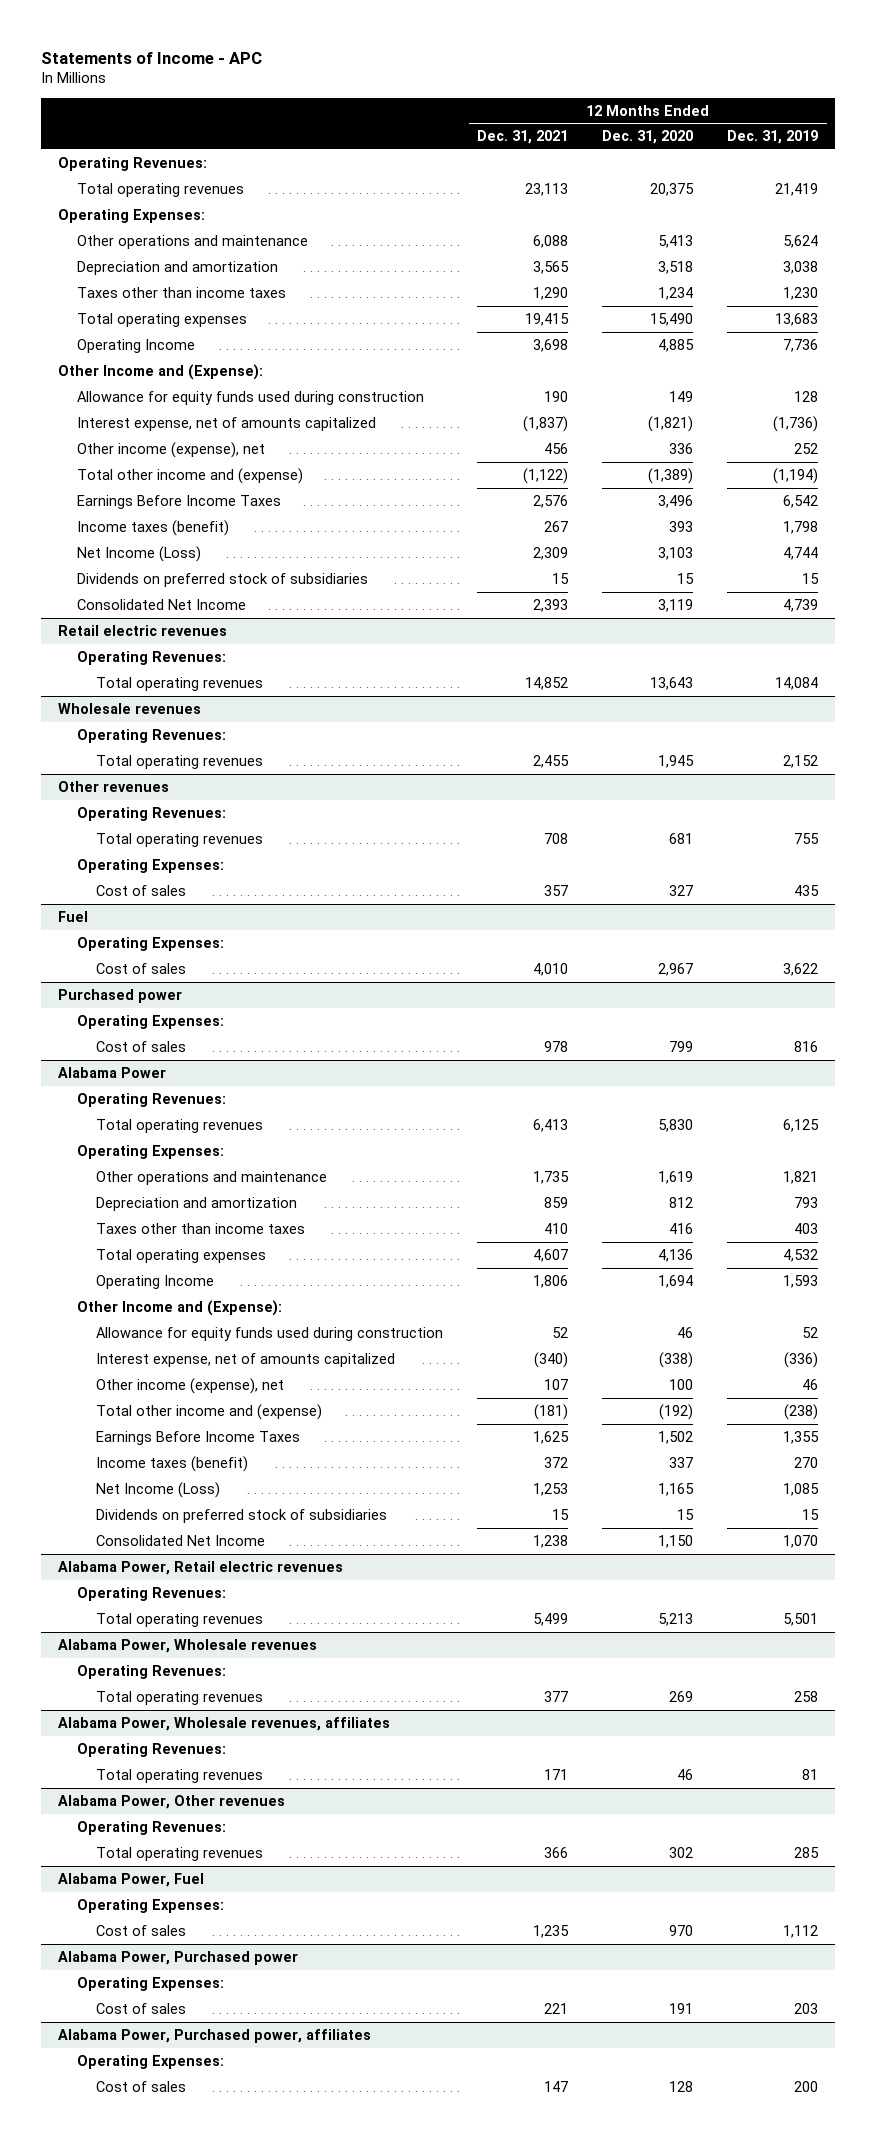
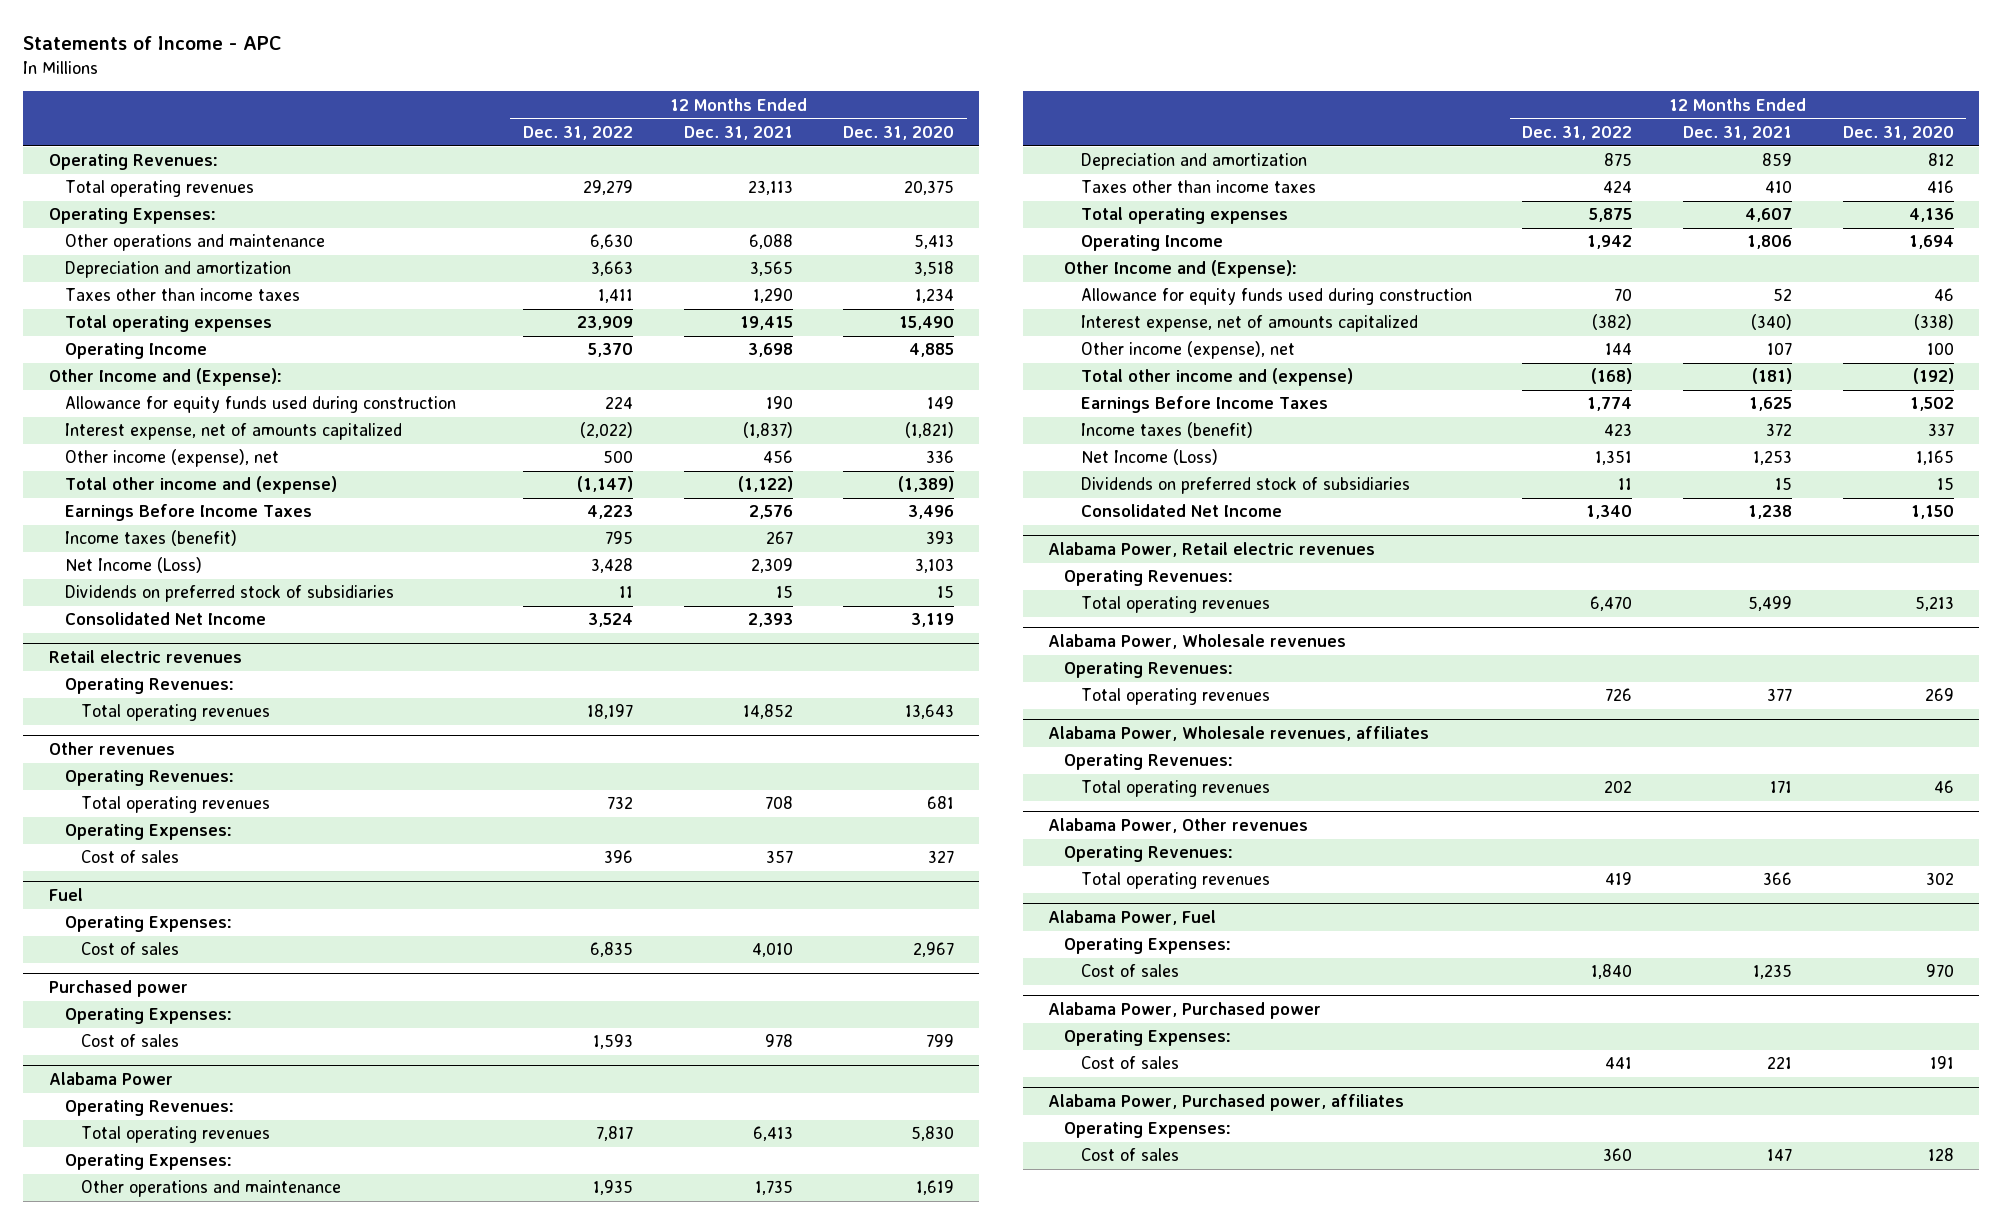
- | 12 Months Ended Dec. 31, 2021 | 12 Months Ended Dec. 31, 2020 | 12 Months Ended Dec. 31, 2019
+ | 12 Months Ended Dec. 31, 2022 | 12 Months Ended Dec. 31, 2021 | 12 Months Ended Dec. 31, 2020
- Wholesale revenues
- Operating Revenues:
- Total operating revenues | 2,455 | 1,945 | 2,152

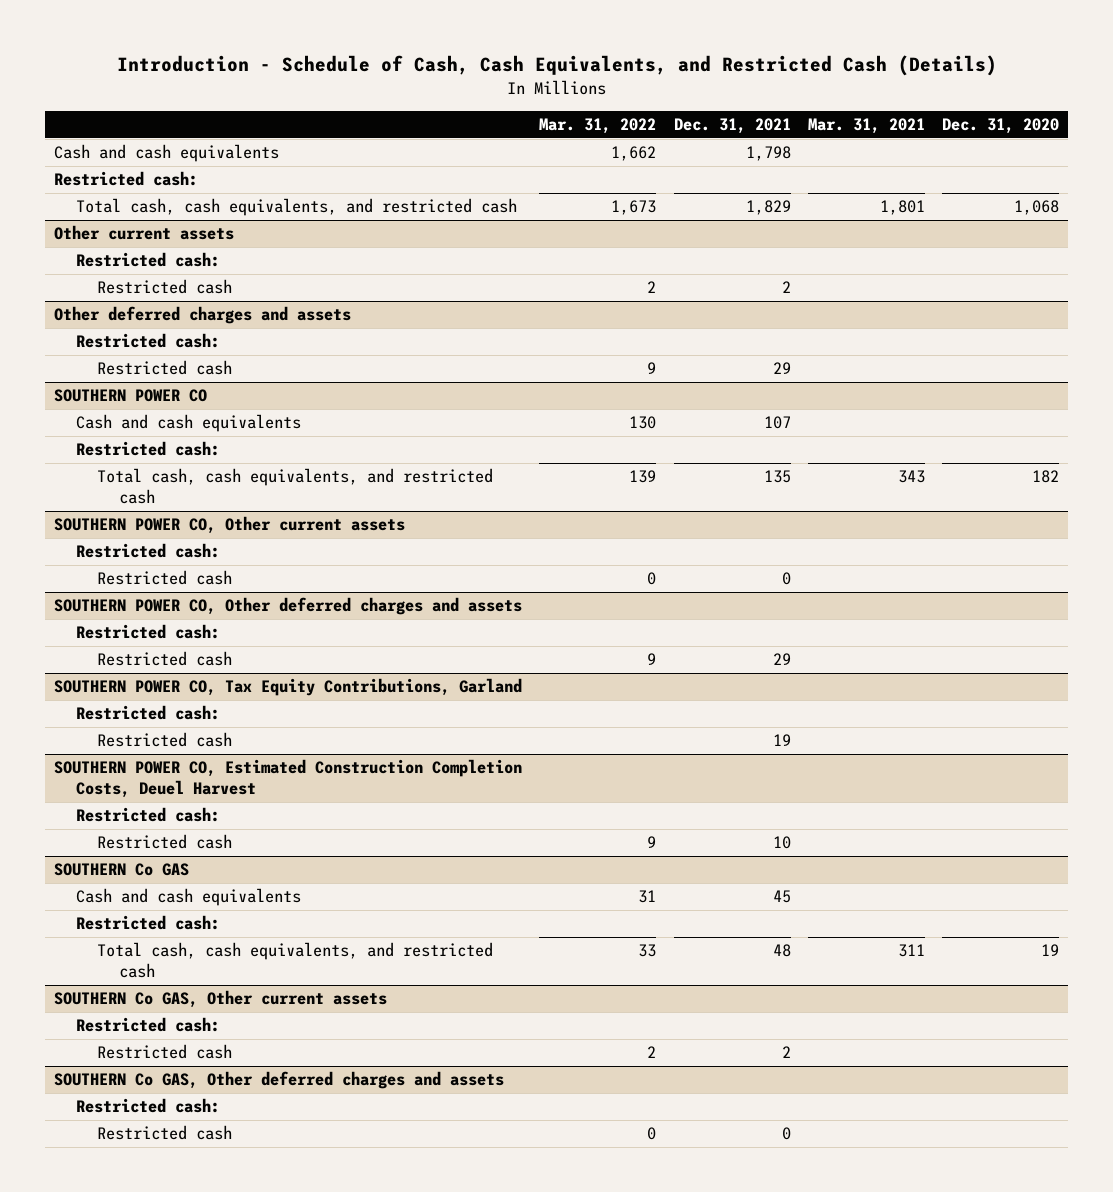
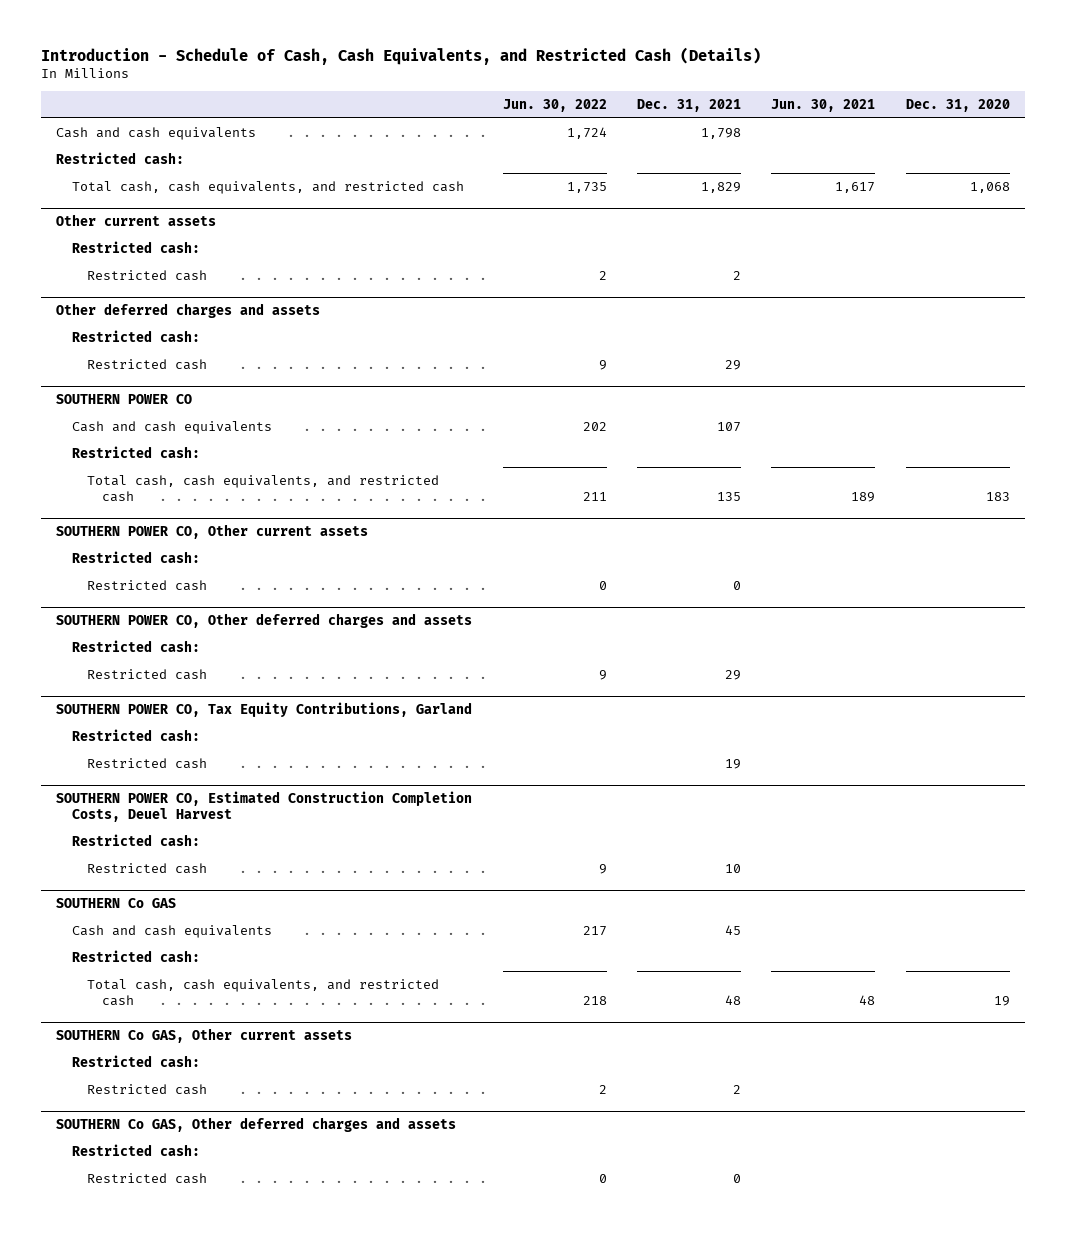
- | Mar. 31, 2022 | Dec. 31, 2021 | Mar. 31, 2021 | Dec. 31, 2020
+ | Jun. 30, 2022 | Dec. 31, 2021 | Jun. 30, 2021 | Dec. 31, 2020
@ SOUTHERN POWER CO
- Total cash, cash equivalents, and restricted cash | 139 | 135 | 343 | 182
+ Total cash, cash equivalents, and restricted cash | 211 | 135 | 189 | 183

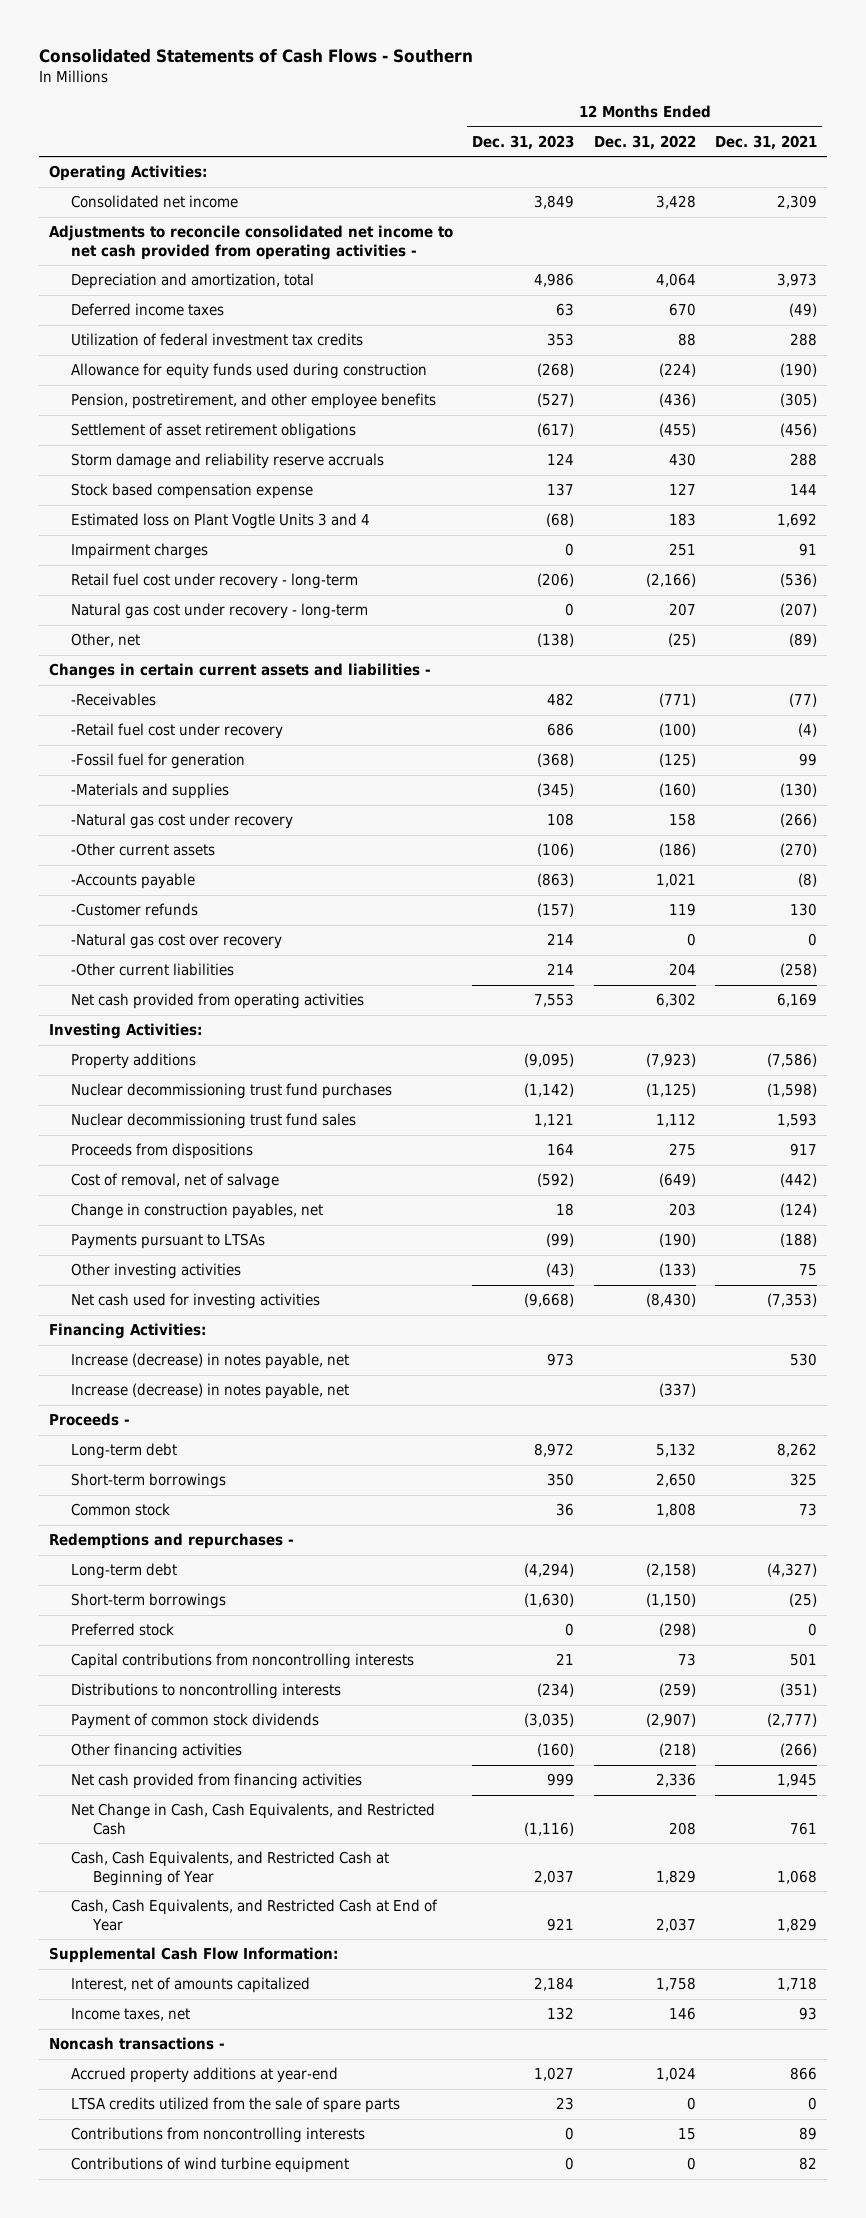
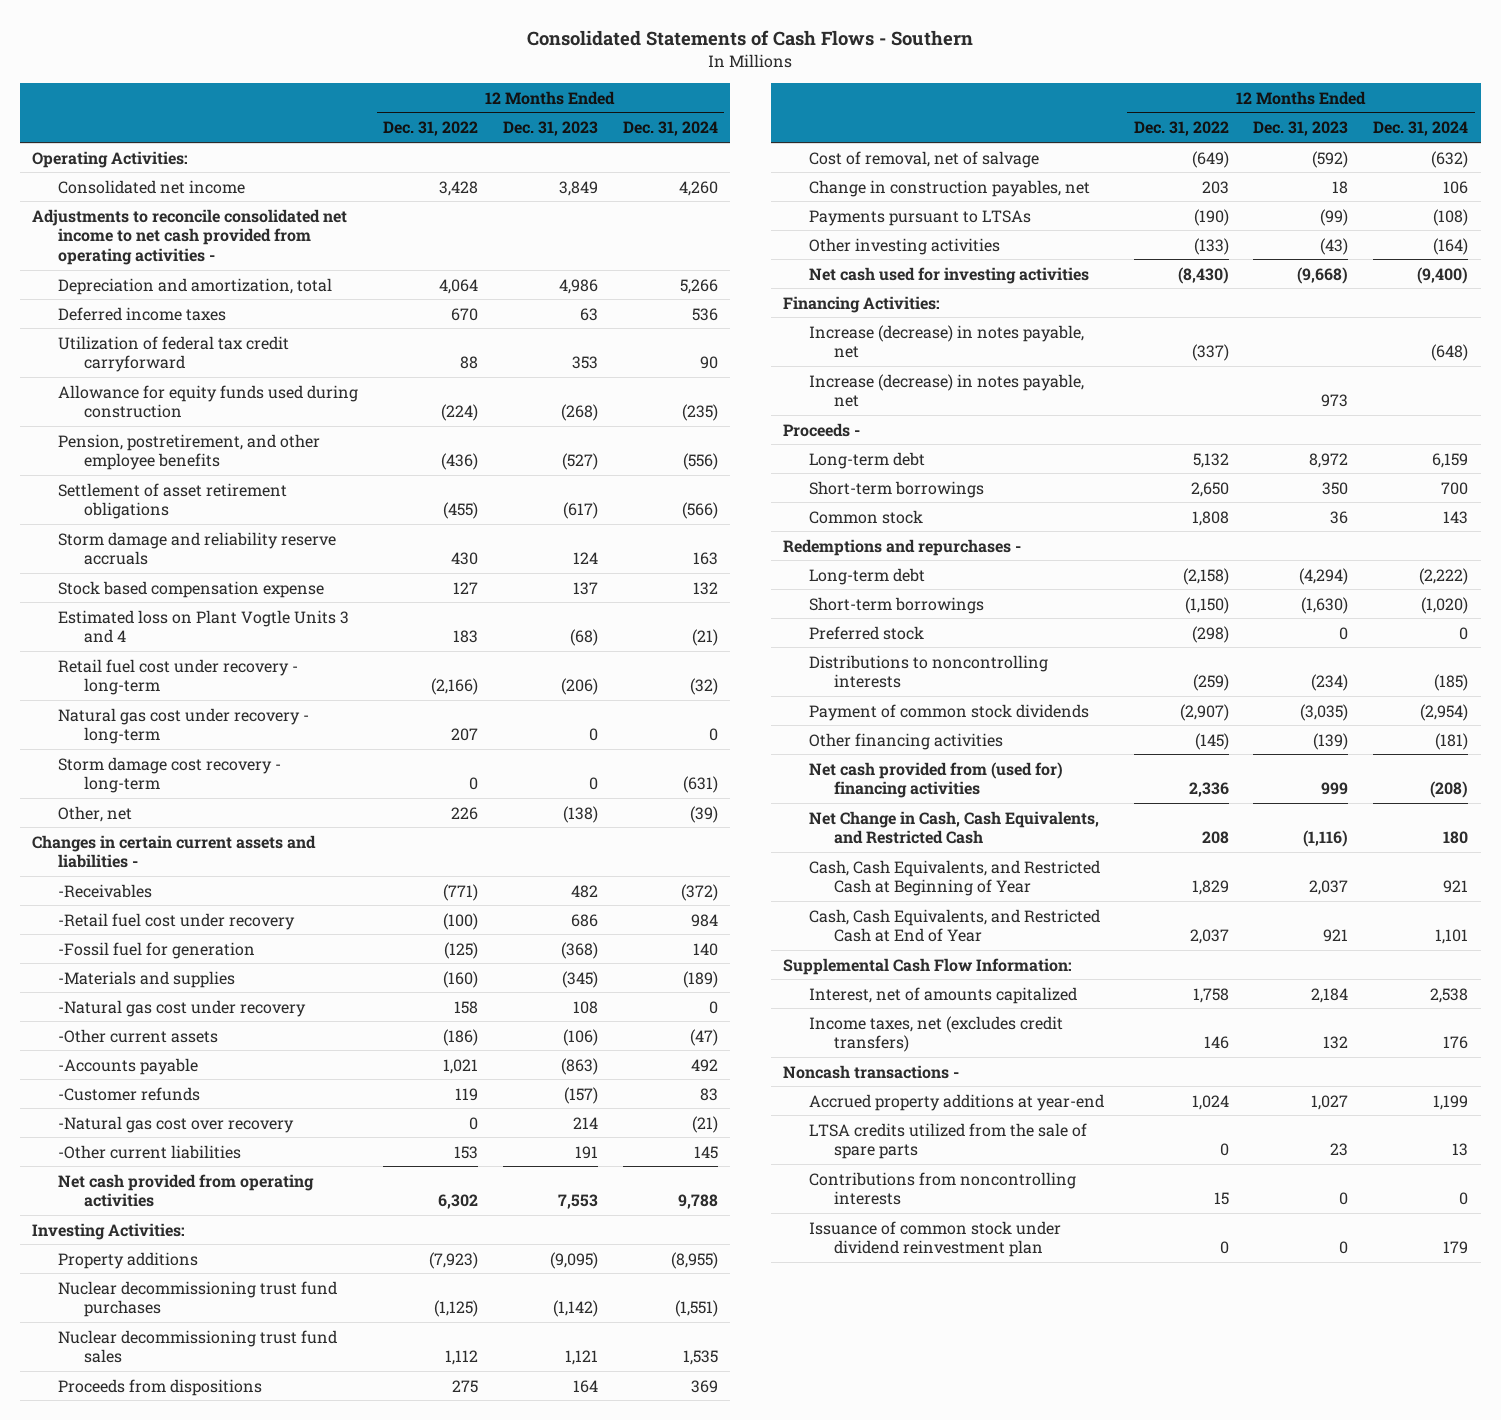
- | 12 Months Ended Dec. 31, 2023 | 12 Months Ended Dec. 31, 2022 | 12 Months Ended Dec. 31, 2021
+ | 12 Months Ended Dec. 31, 2022 | 12 Months Ended Dec. 31, 2023 | 12 Months Ended Dec. 31, 2024
- Utilization of federal investment tax credits | 353 | 88 | 288
+ Utilization of federal tax credit carryforward | 88 | 353 | 90
- Impairment charges | 0 | 251 | 91
- Other, net | (138) | (25) | (89)
+ Storm damage cost recovery - long-term | 0 | 0 | (631)
+ Other, net | 226 | (138) | (39)
- -Other current liabilities | 214 | 204 | (258)
+ -Other current liabilities | 153 | 191 | 145
moved down: Increase (decrease) in notes payable, net | | 973 |
- Capital contributions from noncontrolling interests | 21 | 73 | 501
- Other financing activities | (160) | (218) | (266)
- Net cash provided from financing activities | 999 | 2,336 | 1,945
+ Other financing activities | (145) | (139) | (181)
+ Net cash provided from (used for) financing activities | 2,336 | 999 | (208)
- Income taxes, net | 132 | 146 | 93
+ Income taxes, net (excludes credit transfers) | 146 | 132 | 176
- Contributions of wind turbine equipment | 0 | 0 | 82
+ Issuance of common stock under dividend reinvestment plan | 0 | 0 | 179

